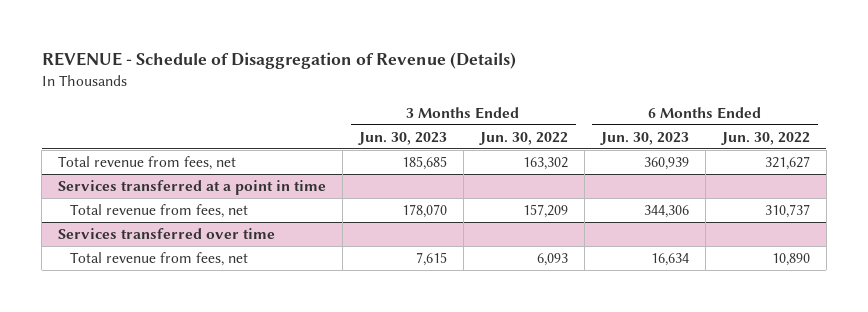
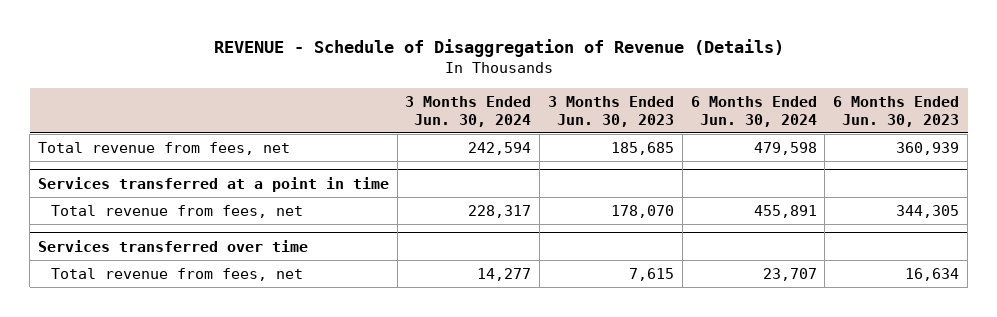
- | 3 Months Ended Jun. 30, 2023 | 3 Months Ended Jun. 30, 2022 | 6 Months Ended Jun. 30, 2023 | 6 Months Ended Jun. 30, 2022
+ | 3 Months Ended Jun. 30, 2024 | 3 Months Ended Jun. 30, 2023 | 6 Months Ended Jun. 30, 2024 | 6 Months Ended Jun. 30, 2023
@ Services transferred at a point in time
- Total revenue from fees, net | 178,070 | 157,209 | 344,306 | 310,737
+ Total revenue from fees, net | 228,317 | 178,070 | 455,891 | 344,305

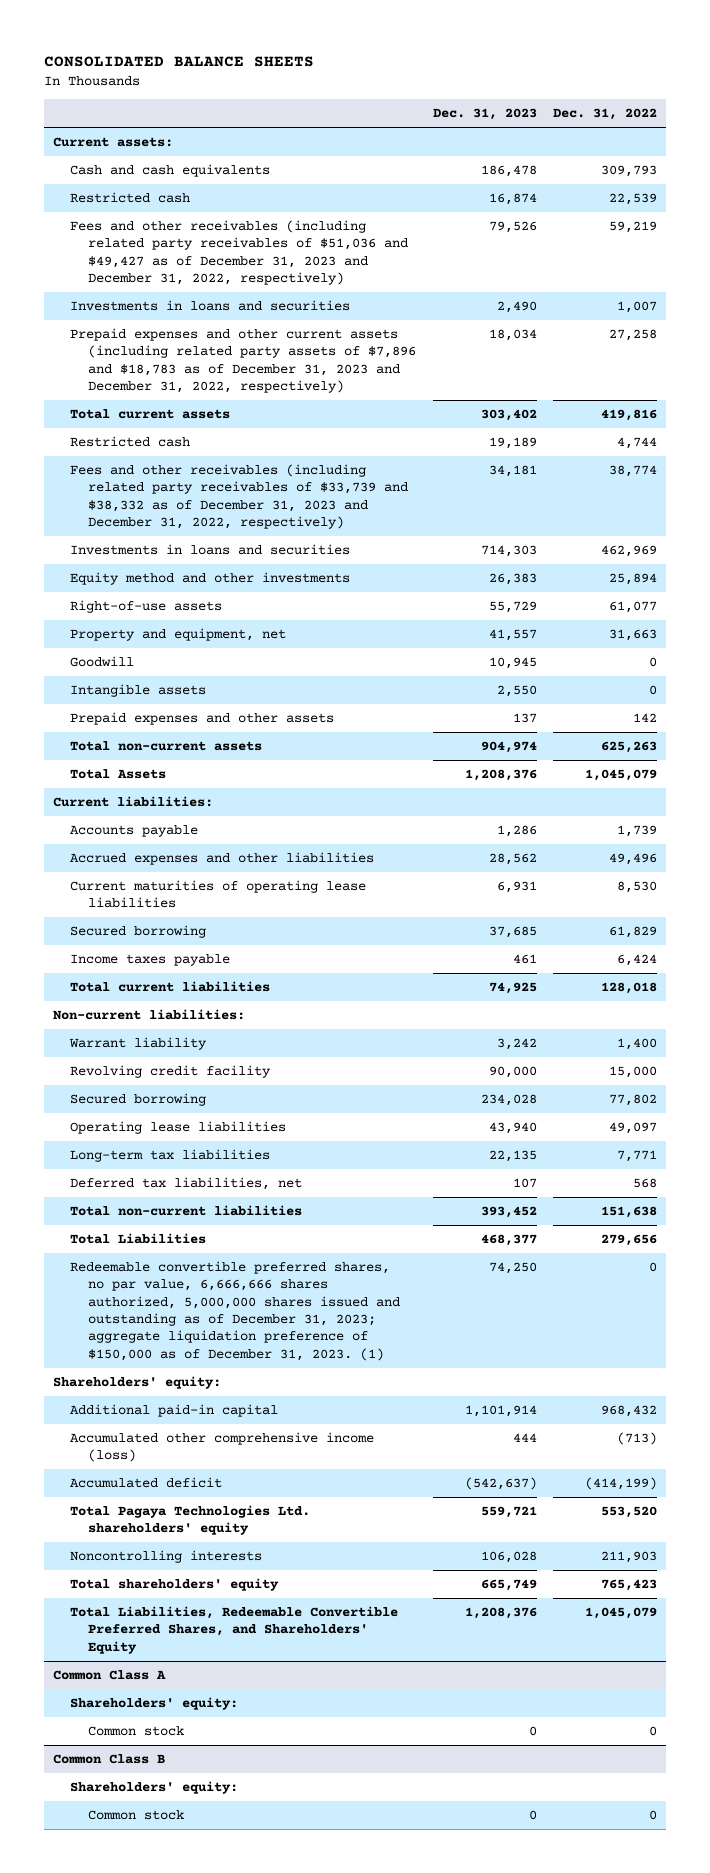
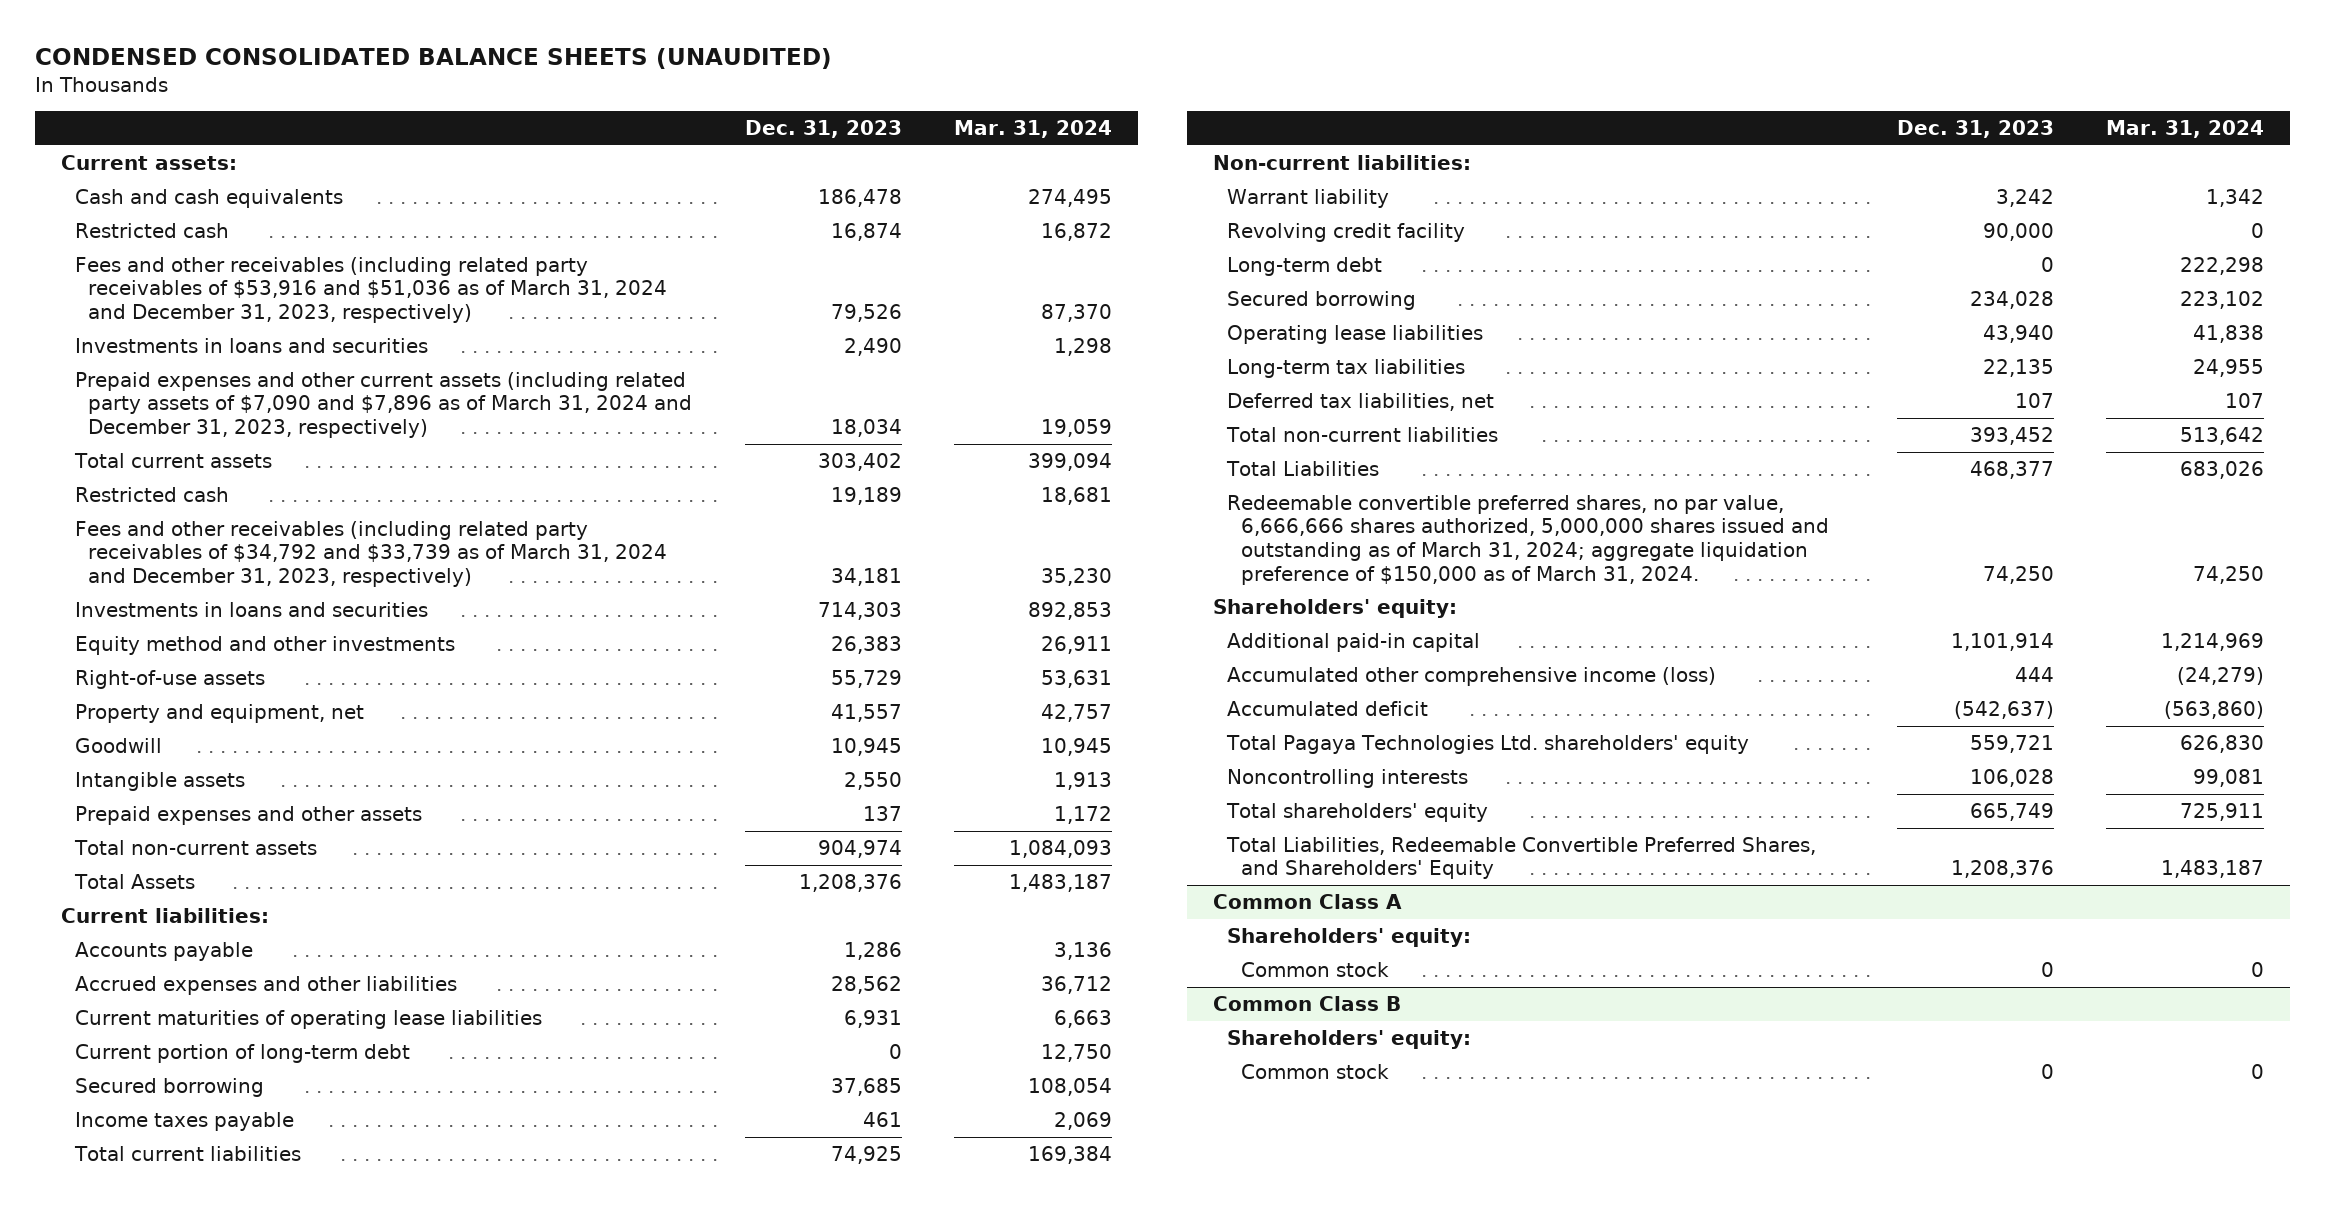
- CONSOLIDATED BALANCE SHEETS
+ CONDENSED CONSOLIDATED BALANCE SHEETS (UNAUDITED)
- | Dec. 31, 2023 | Dec. 31, 2022
+ | Dec. 31, 2023 | Mar. 31, 2024
- Fees and other receivables (including related party receivables of $51,036 and $49,427 as of December 31, 2023 and December 31, 2022, respectively) | 79,526 | 59,219
+ Fees and other receivables (including related party receivables of $53,916 and $51,036 as of March 31, 2024 and December 31, 2023, respectively) | 79,526 | 87,370
- Prepaid expenses and other current assets (including related party assets of $7,896 and $18,783 as of December 31, 2023 and December 31, 2022, respectively) | 18,034 | 27,258
+ Prepaid expenses and other current assets (including related party assets of $7,090 and $7,896 as of March 31, 2024 and December 31, 2023, respectively) | 18,034 | 19,059
- Fees and other receivables (including related party receivables of $33,739 and $38,332 as of December 31, 2023 and December 31, 2022, respectively) | 34,181 | 38,774
+ Fees and other receivables (including related party receivables of $34,792 and $33,739 as of March 31, 2024 and December 31, 2023, respectively) | 34,181 | 35,230
+ Current portion of long-term debt | 0 | 12,750
+ Long-term debt | 0 | 222,298
- Redeemable convertible preferred shares, no par value, 6,666,666 shares authorized, 5,000,000 shares issued and outstanding as of December 31, 2023; aggregate liquidation preference of $150,000 as of December 31, 2023. (1) | 74,250 | 0
+ Redeemable convertible preferred shares, no par value, 6,666,666 shares authorized, 5,000,000 shares issued and outstanding as of March 31, 2024; aggregate liquidation preference of $150,000 as of March 31, 2024. | 74,250 | 74,250

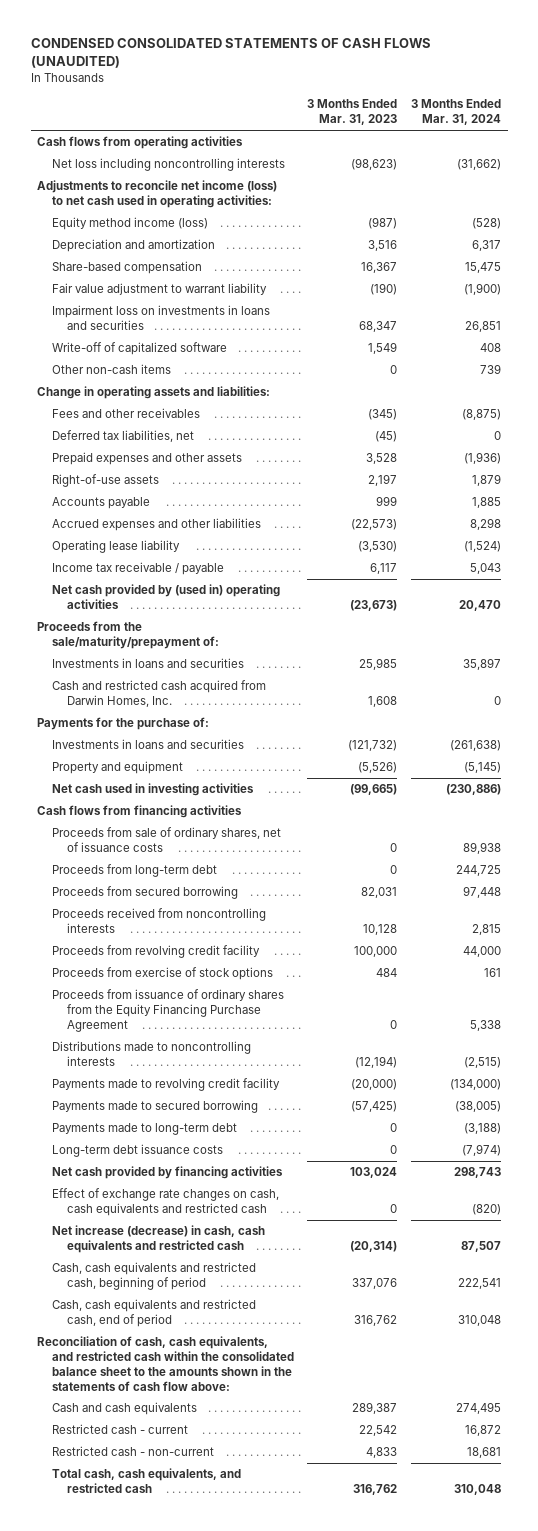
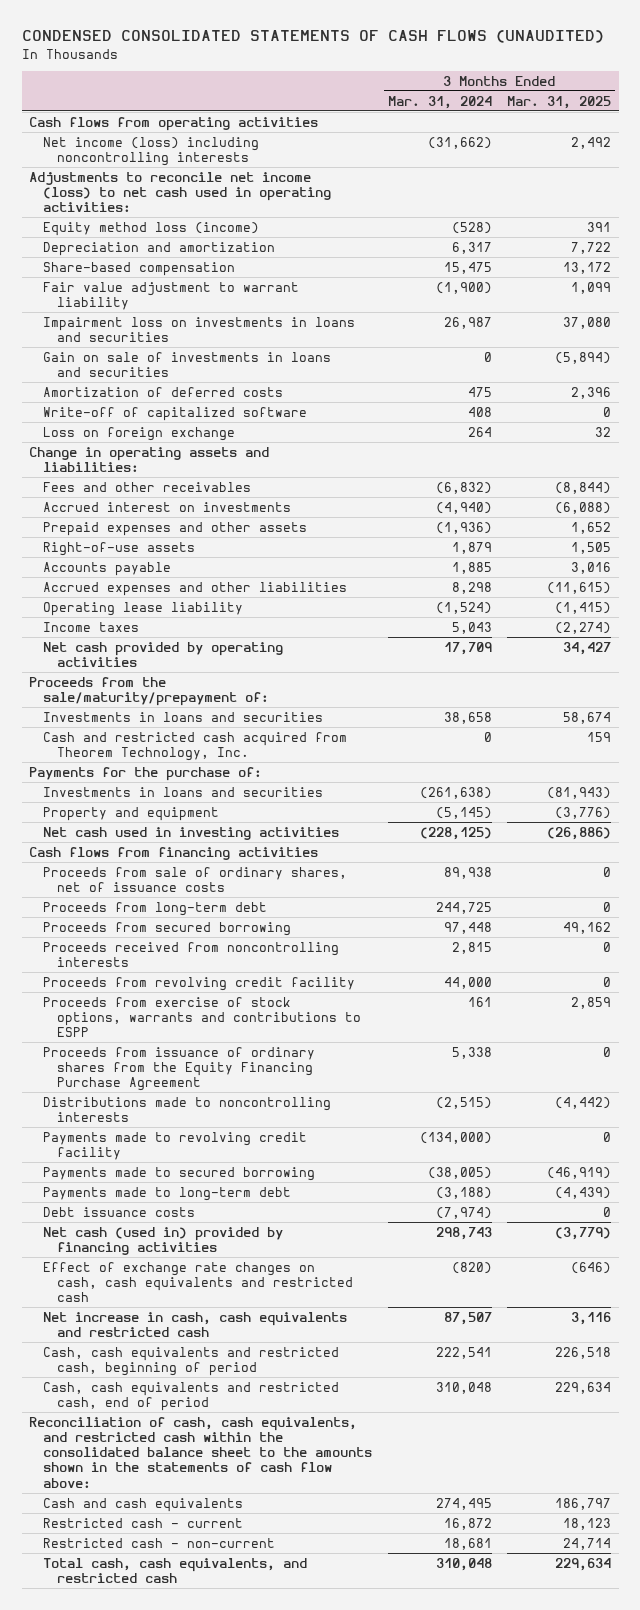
- | 3 Months Ended Mar. 31, 2023 | 3 Months Ended Mar. 31, 2024
+ | 3 Months Ended Mar. 31, 2024 | 3 Months Ended Mar. 31, 2025
- Net loss including noncontrolling interests | (98,623) | (31,662)
+ Net income (loss) including noncontrolling interests | (31,662) | 2,492
- Equity method income (loss) | (987) | (528)
+ Equity method loss (income) | (528) | 391
- Impairment loss on investments in loans and securities | 68,347 | 26,851
+ Impairment loss on investments in loans and securities | 26,987 | 37,080
+ Gain on sale of investments in loans and securities | 0 | (5,894)
+ Amortization of deferred costs | 475 | 2,396
- Other non-cash items | 0 | 739
+ Loss on foreign exchange | 264 | 32
- Fees and other receivables | (345) | (8,875)
- Deferred tax liabilities, net | (45) | 0
+ Fees and other receivables | (6,832) | (8,844)
+ Accrued interest on investments | (4,940) | (6,088)
- Income tax receivable / payable | 6,117 | 5,043
- Net cash provided by (used in) operating activities | (23,673) | 20,470
+ Income taxes | 5,043 | (2,274)
+ Net cash provided by operating activities | 17,709 | 34,427
- Investments in loans and securities | 25,985 | 35,897
- Cash and restricted cash acquired from Darwin Homes, Inc. | 1,608 | 0
+ Investments in loans and securities | 38,658 | 58,674
+ Cash and restricted cash acquired from Theorem Technology, Inc. | 0 | 159
- Net cash used in investing activities | (99,665) | (230,886)
+ Net cash used in investing activities | (228,125) | (26,886)
- Proceeds from exercise of stock options | 484 | 161
+ Proceeds from exercise of stock options, warrants and contributions to ESPP | 161 | 2,859
- Long-term debt issuance costs | 0 | (7,974)
- Net cash provided by financing activities | 103,024 | 298,743
+ Debt issuance costs | (7,974) | 0
+ Net cash (used in) provided by financing activities | 298,743 | (3,779)
- Net increase (decrease) in cash, cash equivalents and restricted cash | (20,314) | 87,507
+ Net increase in cash, cash equivalents and restricted cash | 87,507 | 3,116

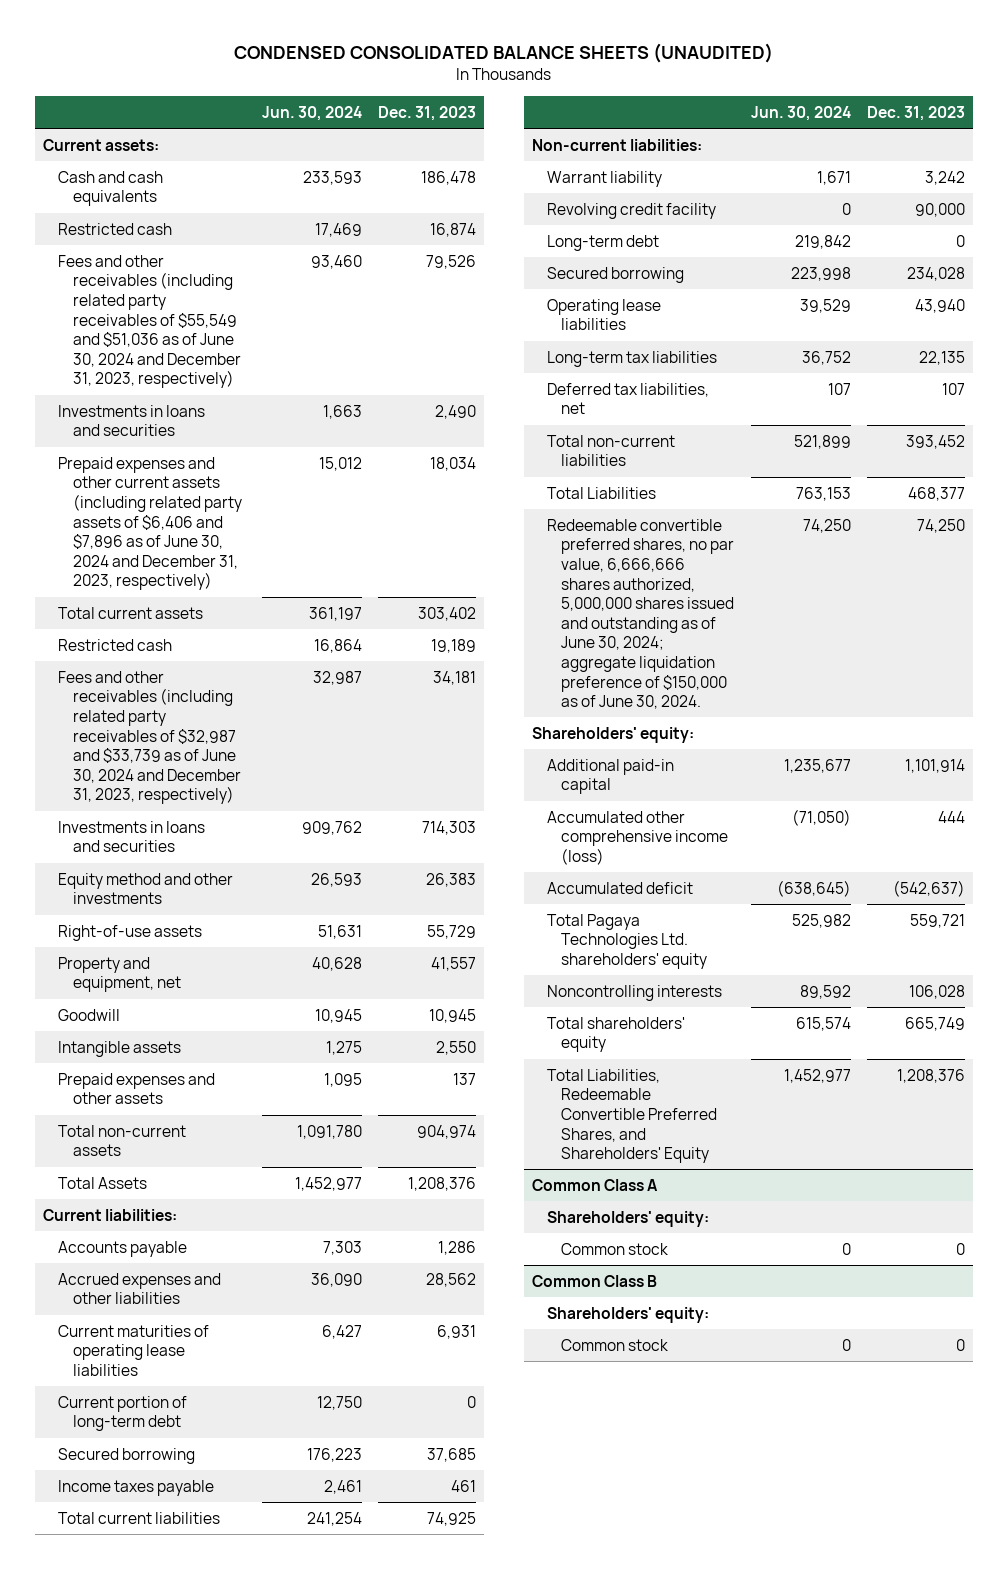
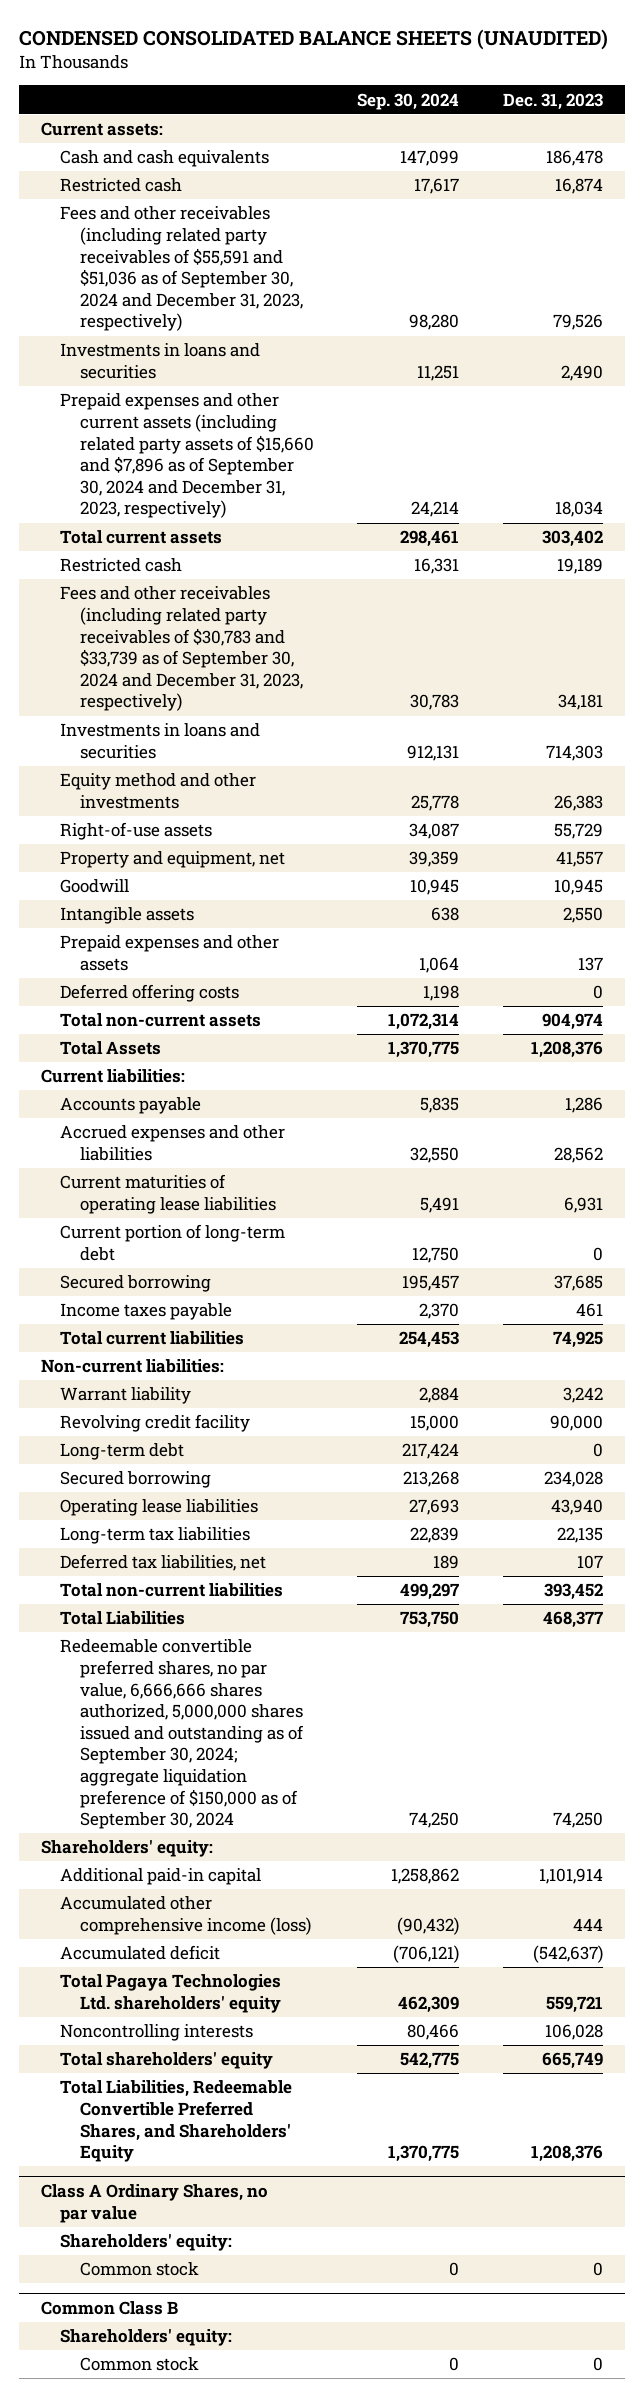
- | Jun. 30, 2024 | Dec. 31, 2023
+ | Sep. 30, 2024 | Dec. 31, 2023
- Fees and other receivables (including related party receivables of $55,549 and $51,036 as of June 30, 2024 and December 31, 2023, respectively) | 93,460 | 79,526
+ Fees and other receivables (including related party receivables of $55,591 and $51,036 as of September 30, 2024 and December 31, 2023, respectively) | 98,280 | 79,526
- Prepaid expenses and other current assets (including related party assets of $6,406 and $7,896 as of June 30, 2024 and December 31, 2023, respectively) | 15,012 | 18,034
+ Prepaid expenses and other current assets (including related party assets of $15,660 and $7,896 as of September 30, 2024 and December 31, 2023, respectively) | 24,214 | 18,034
- Fees and other receivables (including related party receivables of $32,987 and $33,739 as of June 30, 2024 and December 31, 2023, respectively) | 32,987 | 34,181
+ Fees and other receivables (including related party receivables of $30,783 and $33,739 as of September 30, 2024 and December 31, 2023, respectively) | 30,783 | 34,181
+ Deferred offering costs | 1,198 | 0
- Redeemable convertible preferred shares, no par value, 6,666,666 shares authorized, 5,000,000 shares issued and outstanding as of June 30, 2024; aggregate liquidation preference of $150,000 as of June 30, 2024. | 74,250 | 74,250
+ Redeemable convertible preferred shares, no par value, 6,666,666 shares authorized, 5,000,000 shares issued and outstanding as of September 30, 2024; aggregate liquidation preference of $150,000 as of September 30, 2024 | 74,250 | 74,250
- Common Class A
+ Class A Ordinary Shares, no par value

